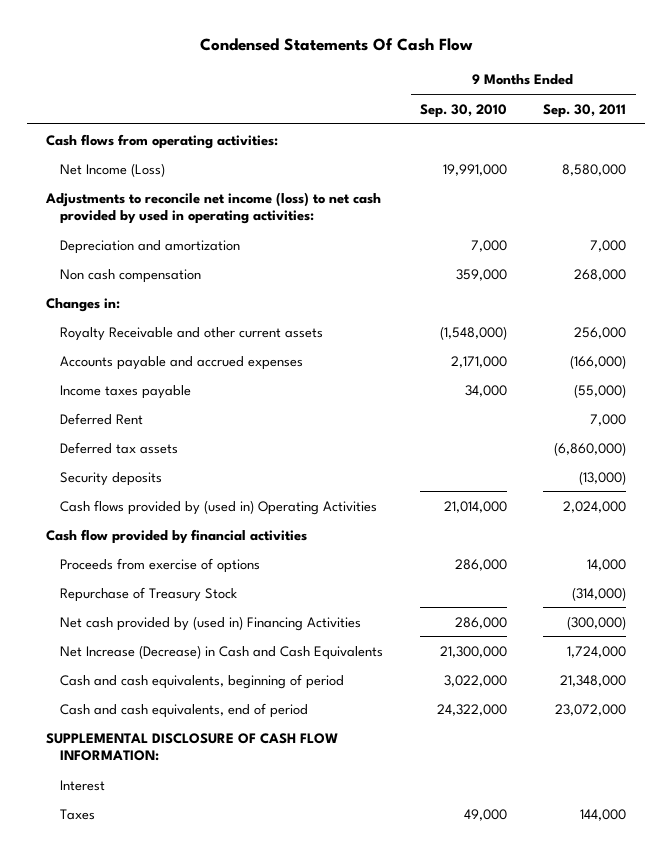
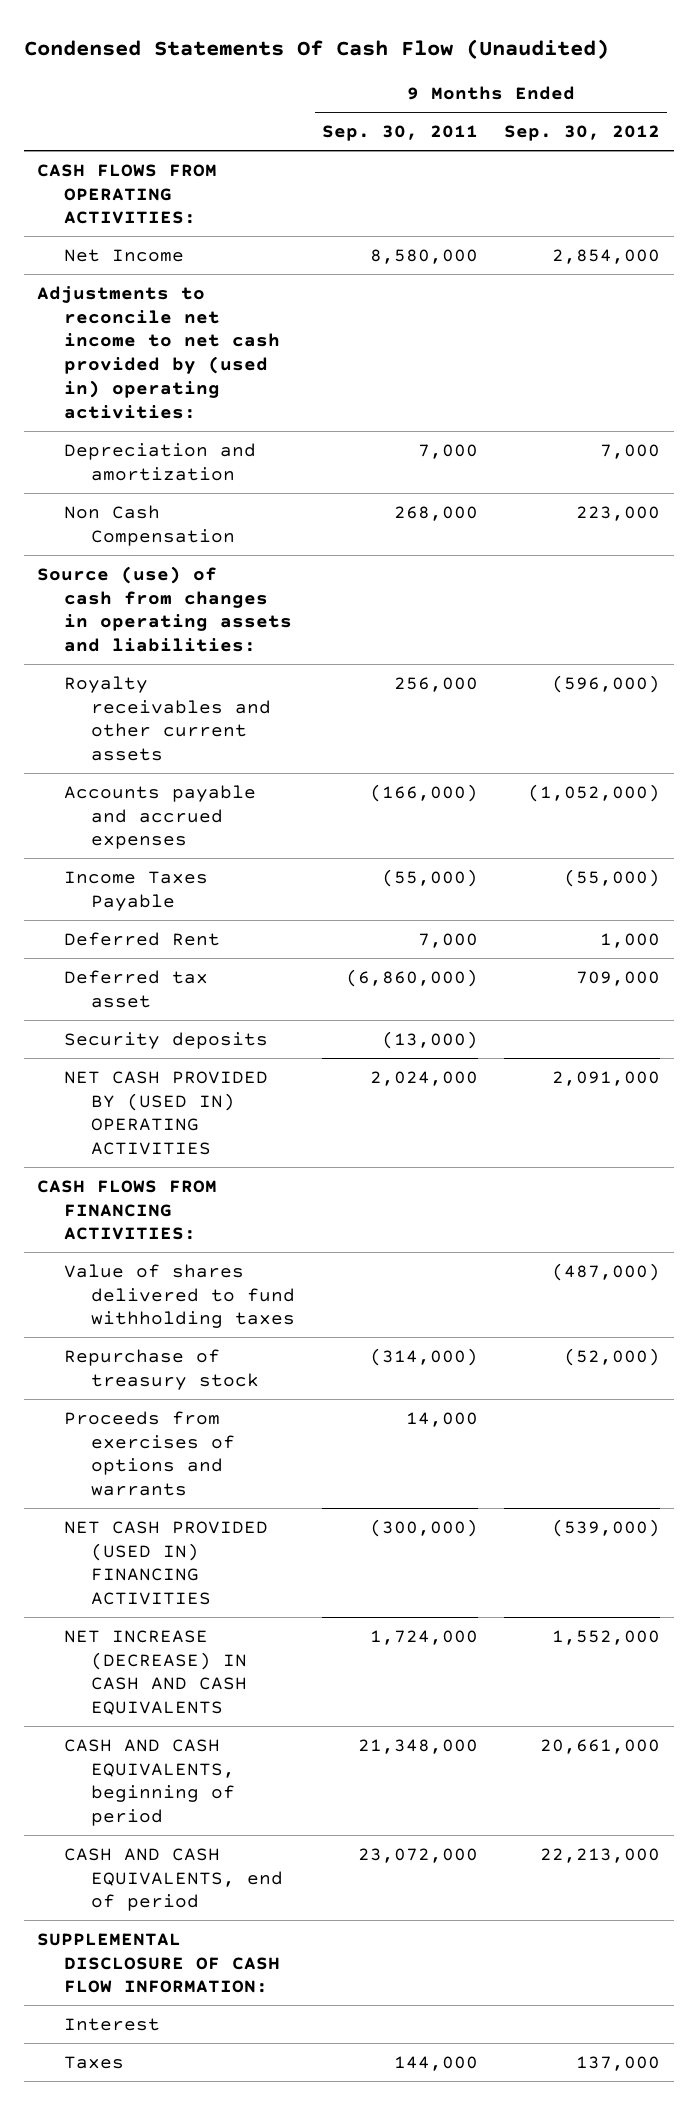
- Condensed Statements Of Cash Flow
+ Condensed Statements Of Cash Flow (Unaudited)
- | 9 Months Ended Sep. 30, 2010 | 9 Months Ended Sep. 30, 2011
+ | 9 Months Ended Sep. 30, 2011 | 9 Months Ended Sep. 30, 2012
- Cash flows from operating activities:
- Net Income (Loss) | 19,991,000 | 8,580,000
- Adjustments to reconcile net income (loss) to net cash provided by used in operating activities:
+ CASH FLOWS FROM OPERATING ACTIVITIES:
+ Net Income | 8,580,000 | 2,854,000
+ Adjustments to reconcile net income to net cash provided by (used in) operating activities:
- Non cash compensation | 359,000 | 268,000
- Changes in:
- Royalty Receivable and other current assets | (1,548,000) | 256,000
+ Non Cash Compensation | 268,000 | 223,000
+ Source (use) of cash from changes in operating assets and liabilities:
+ Royalty receivables and other current assets | 256,000 | (596,000)
- Income taxes payable | 34,000 | (55,000)
+ Income Taxes Payable | (55,000) | (55,000)
- Deferred tax assets | | (6,860,000)
+ Deferred tax asset | (6,860,000) | 709,000
- Cash flows provided by (used in) Operating Activities | 21,014,000 | 2,024,000
- Cash flow provided by financial activities
- Proceeds from exercise of options | 286,000 | 14,000
- Repurchase of Treasury Stock | | (314,000)
- Net cash provided by (used in) Financing Activities | 286,000 | (300,000)
- Net Increase (Decrease) in Cash and Cash Equivalents | 21,300,000 | 1,724,000
- Cash and cash equivalents, beginning of period | 3,022,000 | 21,348,000
- Cash and cash equivalents, end of period | 24,322,000 | 23,072,000
+ NET CASH PROVIDED BY (USED IN) OPERATING ACTIVITIES | 2,024,000 | 2,091,000
+ CASH FLOWS FROM FINANCING ACTIVITIES:
+ Value of shares delivered to fund withholding taxes | | (487,000)
+ Repurchase of treasury stock | (314,000) | (52,000)
+ Proceeds from exercises of options and warrants | 14,000 |
+ NET CASH PROVIDED (USED IN) FINANCING ACTIVITIES | (300,000) | (539,000)
+ NET INCREASE (DECREASE) IN CASH AND CASH EQUIVALENTS | 1,724,000 | 1,552,000
+ CASH AND CASH EQUIVALENTS, beginning of period | 21,348,000 | 20,661,000
+ CASH AND CASH EQUIVALENTS, end of period | 23,072,000 | 22,213,000

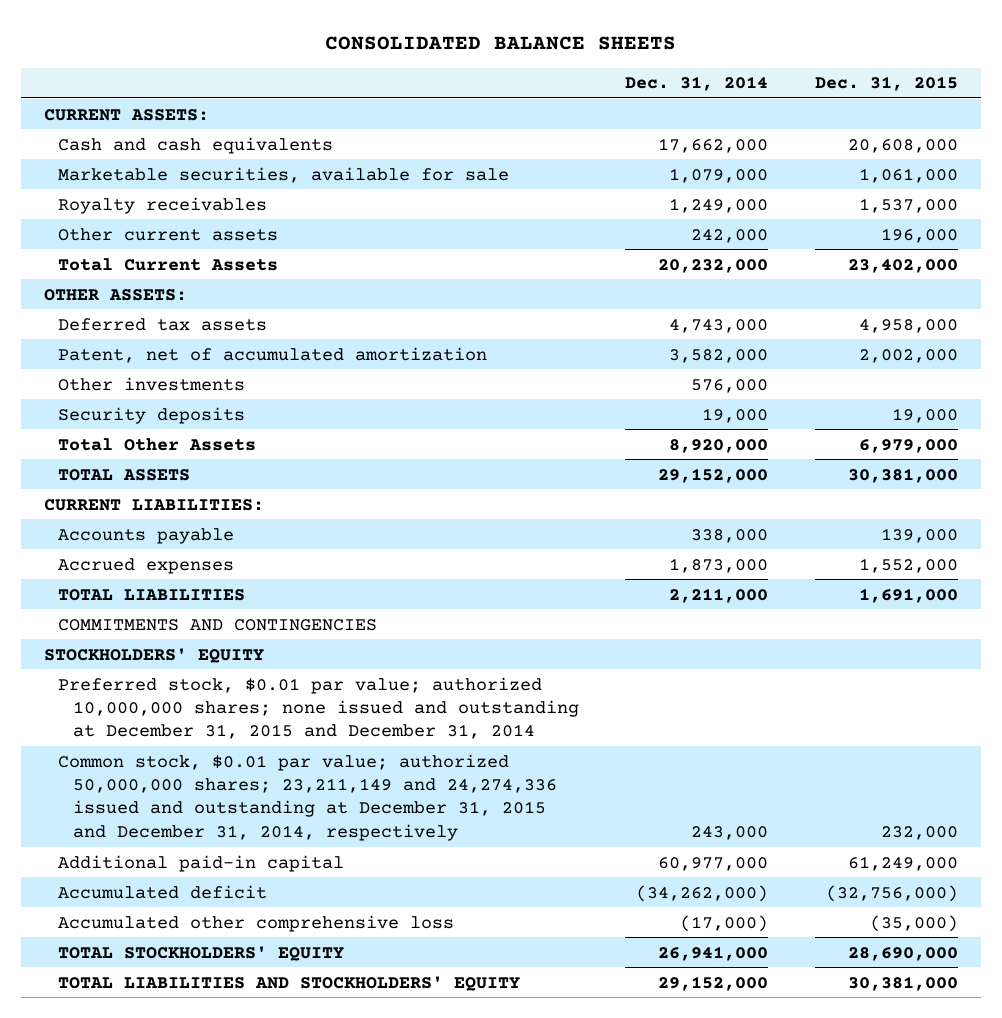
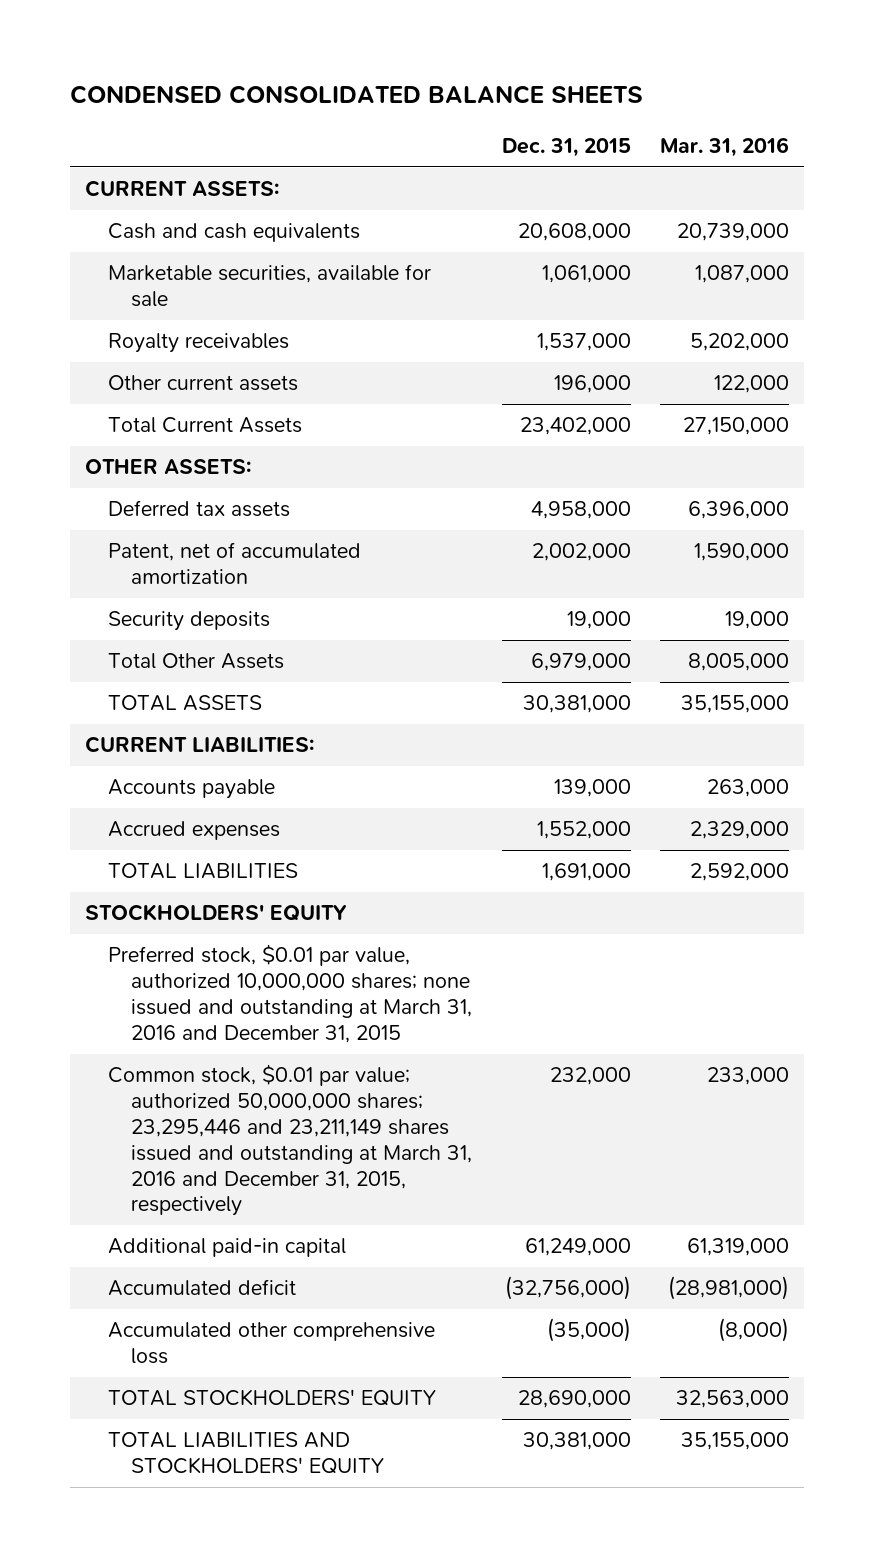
- CONSOLIDATED BALANCE SHEETS
+ CONDENSED CONSOLIDATED BALANCE SHEETS
- | Dec. 31, 2014 | Dec. 31, 2015
+ | Dec. 31, 2015 | Mar. 31, 2016
- Other investments | 576,000 |
- COMMITMENTS AND CONTINGENCIES
- Preferred stock, $0.01 par value; authorized 10,000,000 shares; none issued and outstanding at December 31, 2015 and December 31, 2014
- Common stock, $0.01 par value; authorized 50,000,000 shares; 23,211,149 and 24,274,336 issued and outstanding at December 31, 2015 and December 31, 2014, respectively | 243,000 | 232,000
+ Preferred stock, $0.01 par value, authorized 10,000,000 shares; none issued and outstanding at March 31, 2016 and December 31, 2015
+ Common stock, $0.01 par value; authorized 50,000,000 shares; 23,295,446 and 23,211,149 shares issued and outstanding at March 31, 2016 and December 31, 2015, respectively | 232,000 | 233,000

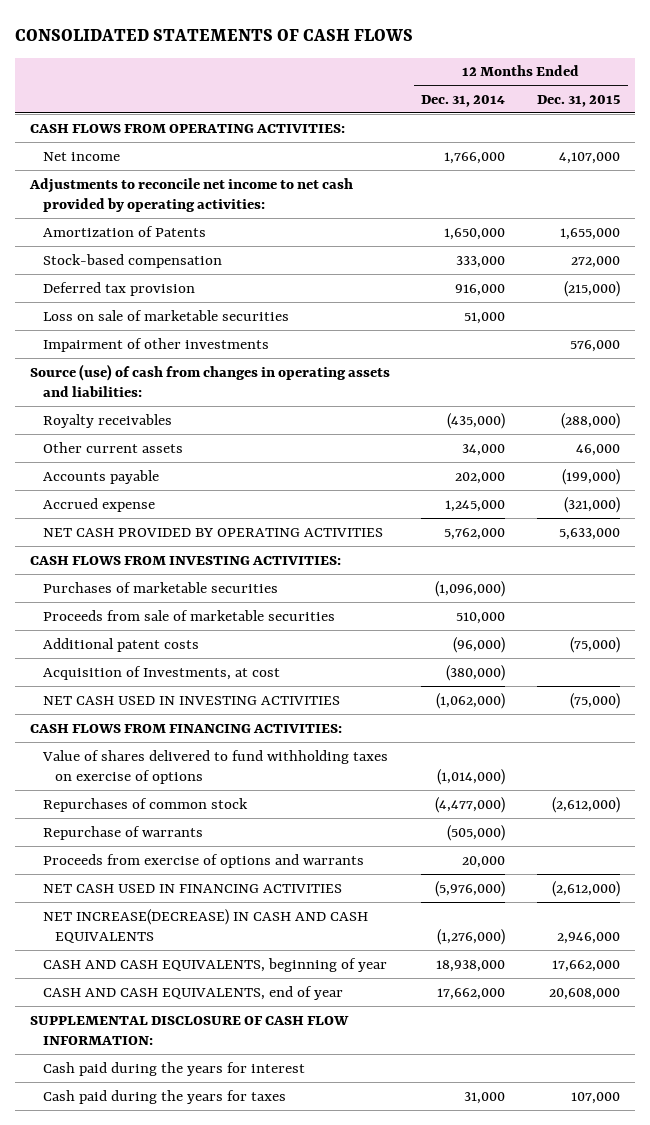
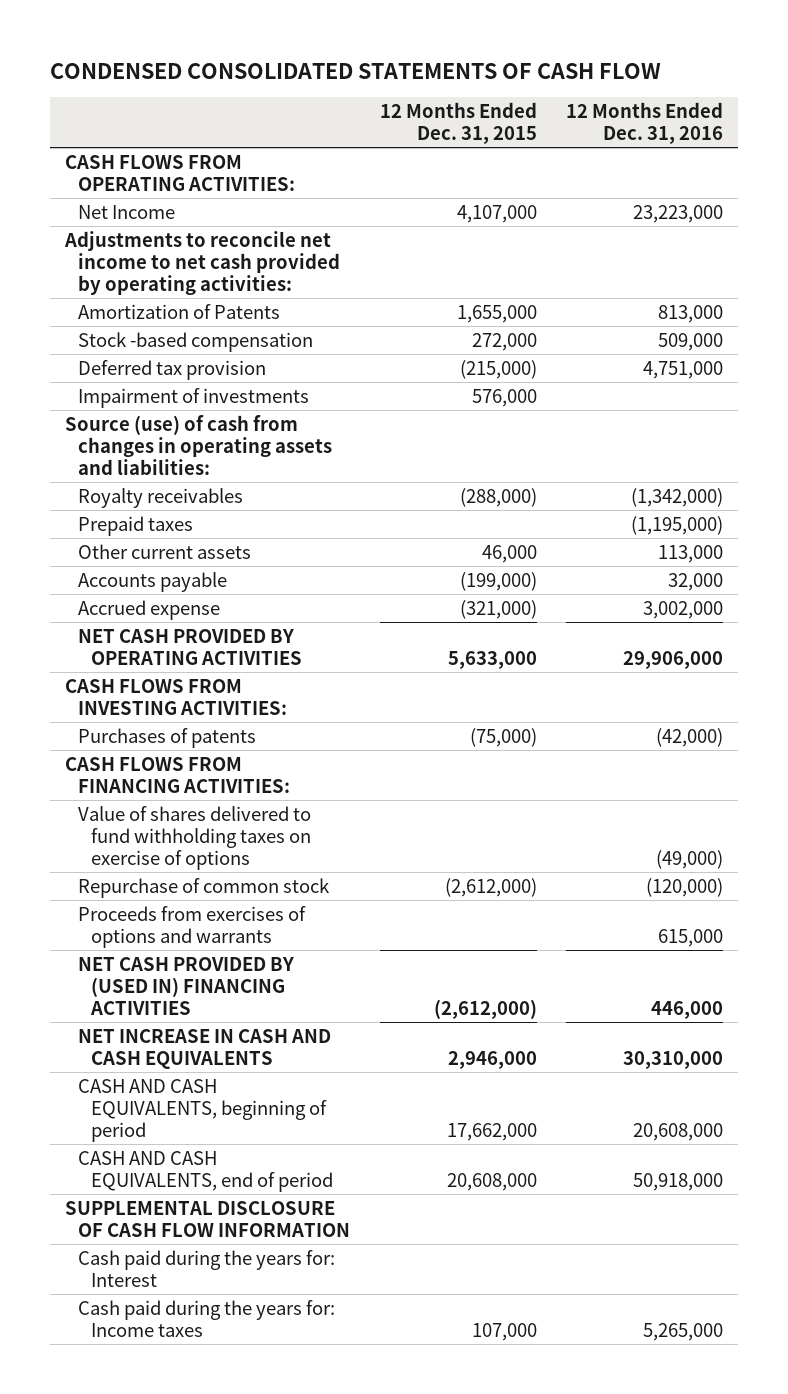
- CONSOLIDATED STATEMENTS OF CASH FLOWS
+ CONDENSED CONSOLIDATED STATEMENTS OF CASH FLOW
- | 12 Months Ended Dec. 31, 2014 | 12 Months Ended Dec. 31, 2015
+ | 12 Months Ended Dec. 31, 2015 | 12 Months Ended Dec. 31, 2016
- Net income | 1,766,000 | 4,107,000
+ Net Income | 4,107,000 | 23,223,000
- Stock-based compensation | 333,000 | 272,000
+ Stock -based compensation | 272,000 | 509,000
- Loss on sale of marketable securities | 51,000 |
- Impairment of other investments | | 576,000
+ Impairment of investments | 576,000 |
+ Prepaid taxes | | (1,195,000)
- Purchases of marketable securities | (1,096,000) |
- Proceeds from sale of marketable securities | 510,000 |
- Additional patent costs | (96,000) | (75,000)
- Acquisition of Investments, at cost | (380,000) |
- NET CASH USED IN INVESTING ACTIVITIES | (1,062,000) | (75,000)
+ Purchases of patents | (75,000) | (42,000)
- Repurchases of common stock | (4,477,000) | (2,612,000)
- Repurchase of warrants | (505,000) |
- Proceeds from exercise of options and warrants | 20,000 |
- NET CASH USED IN FINANCING ACTIVITIES | (5,976,000) | (2,612,000)
- NET INCREASE(DECREASE) IN CASH AND CASH EQUIVALENTS | (1,276,000) | 2,946,000
- CASH AND CASH EQUIVALENTS, beginning of year | 18,938,000 | 17,662,000
- CASH AND CASH EQUIVALENTS, end of year | 17,662,000 | 20,608,000
- SUPPLEMENTAL DISCLOSURE OF CASH FLOW INFORMATION:
- Cash paid during the years for interest
- Cash paid during the years for taxes | 31,000 | 107,000
+ Repurchase of common stock | (2,612,000) | (120,000)
+ Proceeds from exercises of options and warrants | | 615,000
+ NET CASH PROVIDED BY (USED IN) FINANCING ACTIVITIES | (2,612,000) | 446,000
+ NET INCREASE IN CASH AND CASH EQUIVALENTS | 2,946,000 | 30,310,000
+ CASH AND CASH EQUIVALENTS, beginning of period | 17,662,000 | 20,608,000
+ CASH AND CASH EQUIVALENTS, end of period | 20,608,000 | 50,918,000
+ SUPPLEMENTAL DISCLOSURE OF CASH FLOW INFORMATION
+ Cash paid during the years for: Interest
+ Cash paid during the years for: Income taxes | 107,000 | 5,265,000

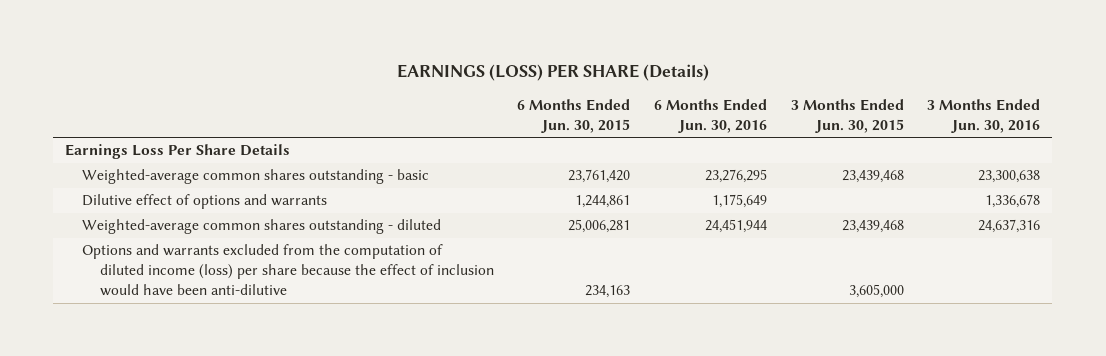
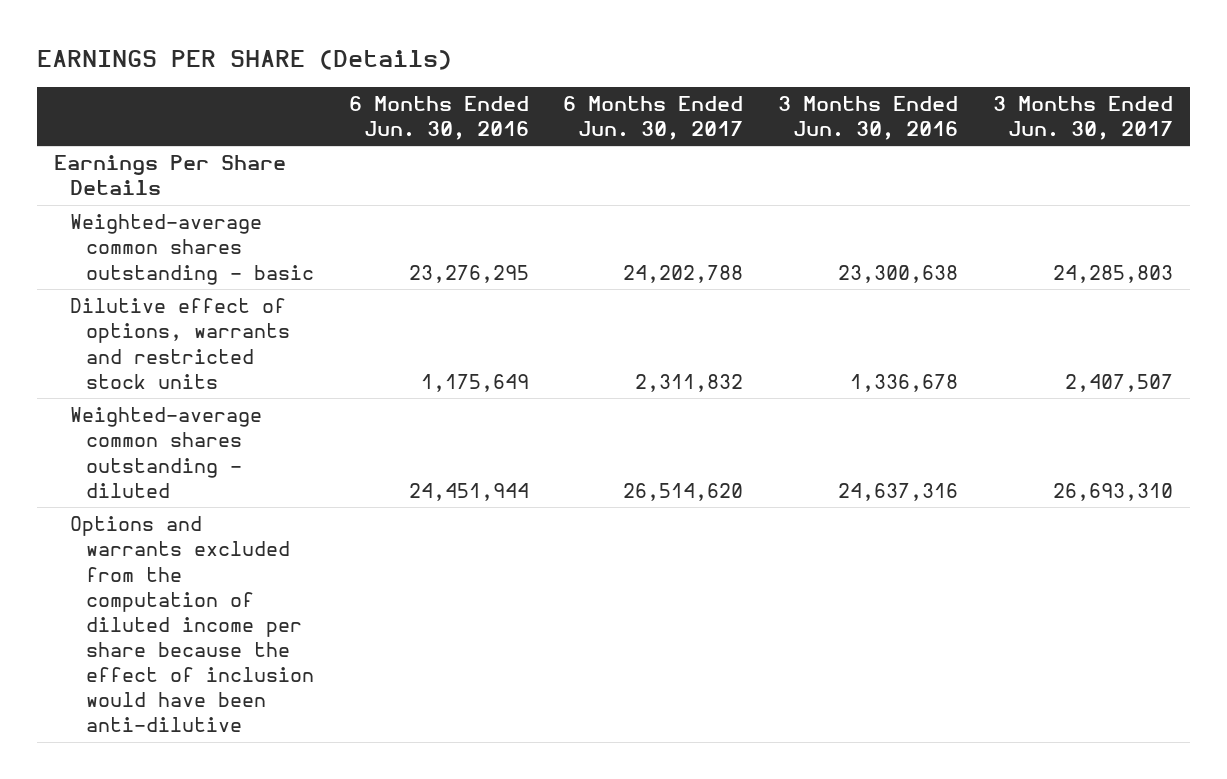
- EARNINGS (LOSS) PER SHARE (Details)
+ EARNINGS PER SHARE (Details)
- | 6 Months Ended Jun. 30, 2015 | 6 Months Ended Jun. 30, 2016 | 3 Months Ended Jun. 30, 2015 | 3 Months Ended Jun. 30, 2016
+ | 6 Months Ended Jun. 30, 2016 | 6 Months Ended Jun. 30, 2017 | 3 Months Ended Jun. 30, 2016 | 3 Months Ended Jun. 30, 2017
- Earnings Loss Per Share Details
+ Earnings Per Share Details
- Dilutive effect of options and warrants | 1,244,861 | 1,175,649 | | 1,336,678
+ Dilutive effect of options, warrants and restricted stock units | 1,175,649 | 2,311,832 | 1,336,678 | 2,407,507
- Options and warrants excluded from the computation of diluted income (loss) per share because the effect of inclusion would have been anti-dilutive | 234,163 | | 3,605,000 |
+ Options and warrants excluded from the computation of diluted income per share because the effect of inclusion would have been anti-dilutive

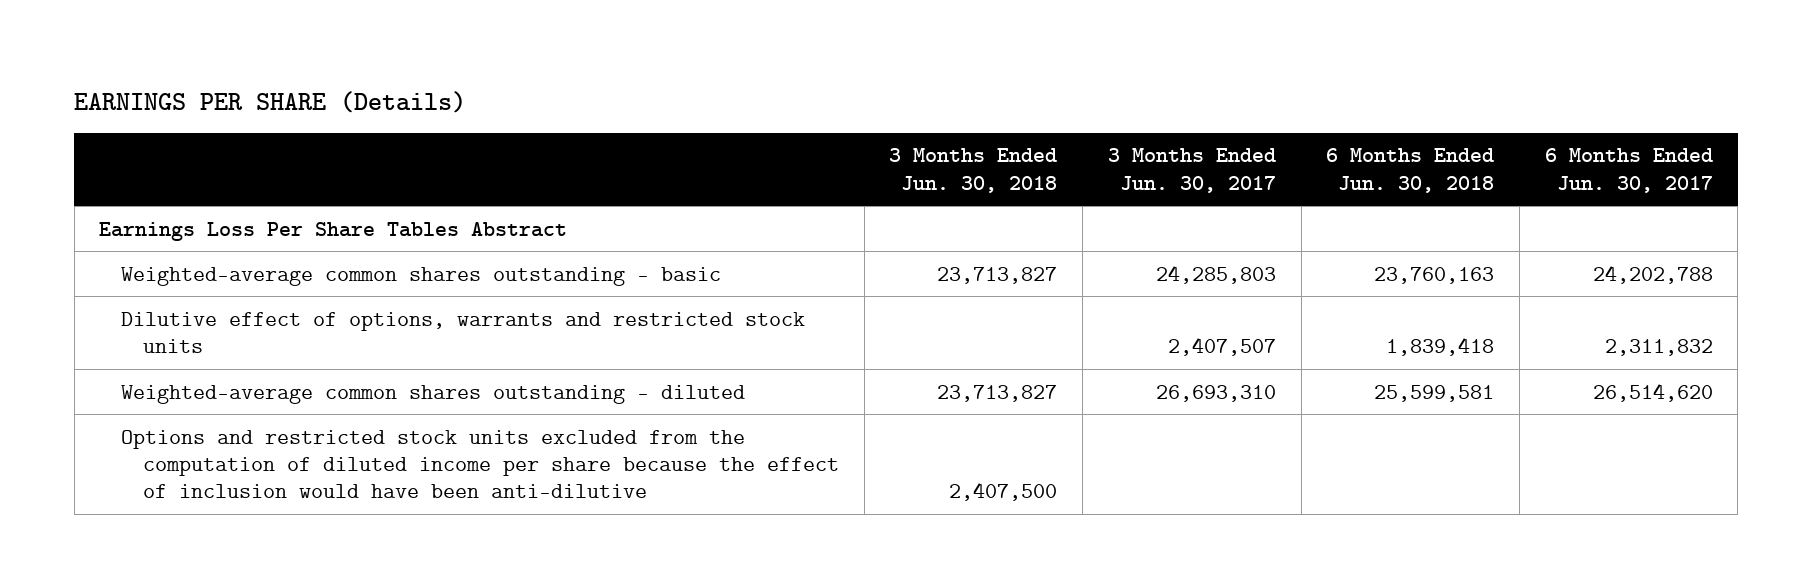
- | 6 Months Ended Jun. 30, 2016 | 6 Months Ended Jun. 30, 2017 | 3 Months Ended Jun. 30, 2016 | 3 Months Ended Jun. 30, 2017
+ | 3 Months Ended Jun. 30, 2018 | 3 Months Ended Jun. 30, 2017 | 6 Months Ended Jun. 30, 2018 | 6 Months Ended Jun. 30, 2017
- Earnings Per Share Details
+ Earnings Loss Per Share Tables Abstract
- Options and warrants excluded from the computation of diluted income per share because the effect of inclusion would have been anti-dilutive
+ Options and restricted stock units excluded from the computation of diluted income per share because the effect of inclusion would have been anti-dilutive | 2,407,500 | | |

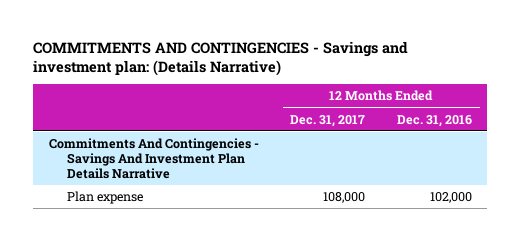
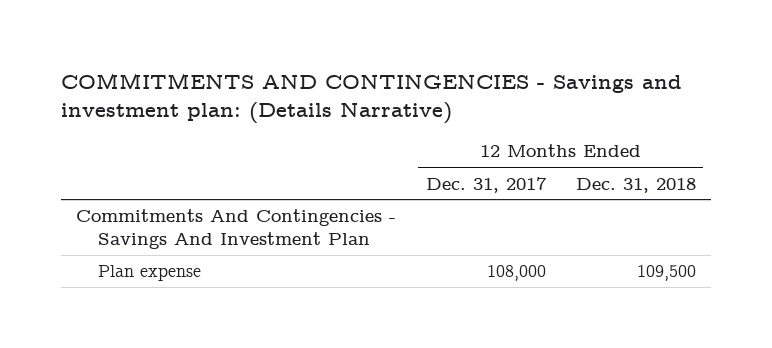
- | 12 Months Ended Dec. 31, 2017 | 12 Months Ended Dec. 31, 2016
+ | 12 Months Ended Dec. 31, 2017 | 12 Months Ended Dec. 31, 2018
- Commitments And Contingencies - Savings And Investment Plan Details Narrative
+ Commitments And Contingencies - Savings And Investment Plan

